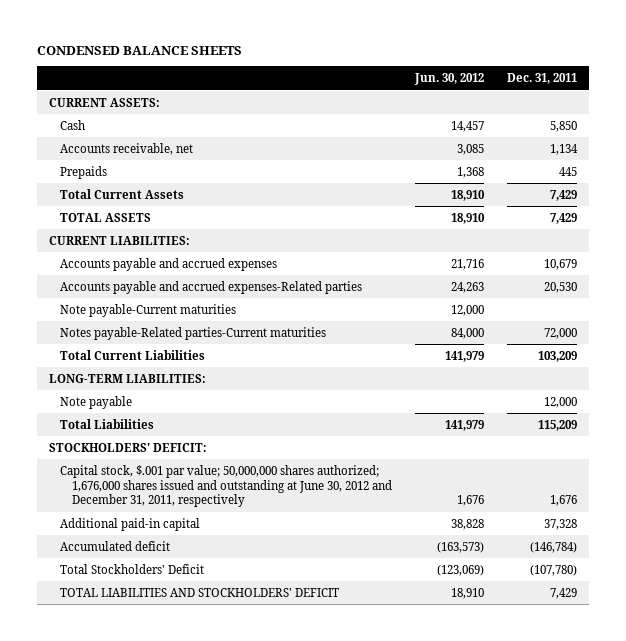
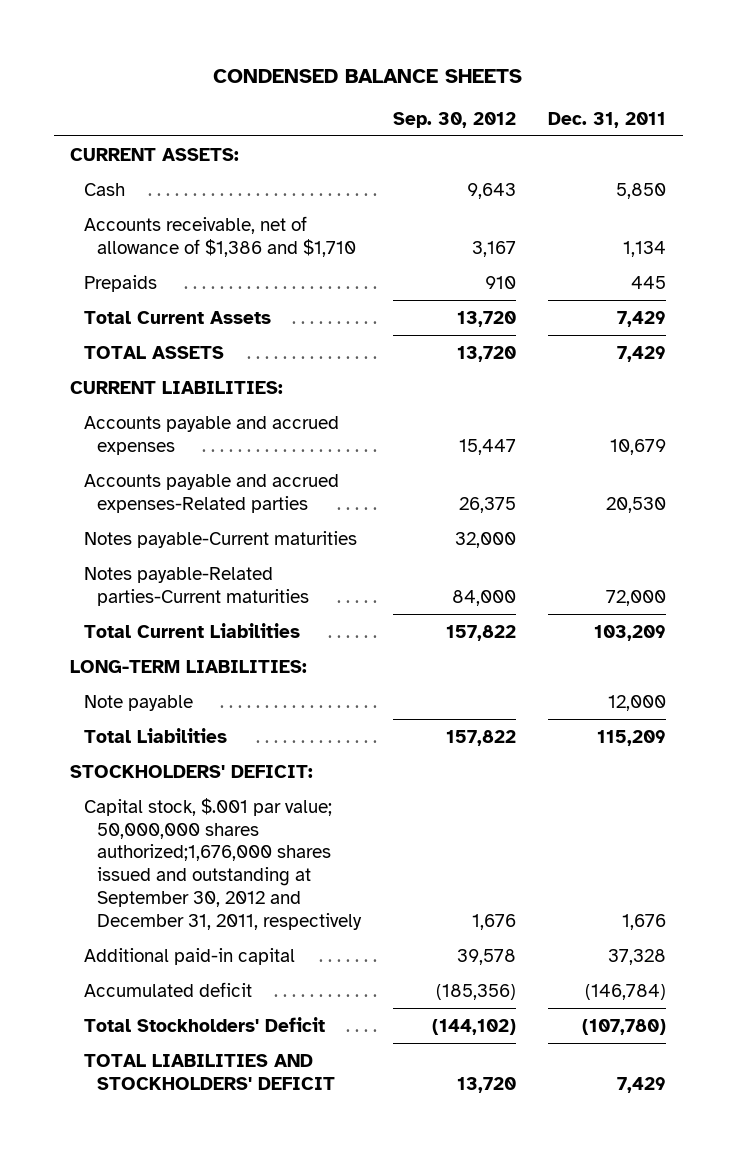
- | Jun. 30, 2012 | Dec. 31, 2011
+ | Sep. 30, 2012 | Dec. 31, 2011
- Accounts receivable, net | 3,085 | 1,134
+ Accounts receivable, net of allowance of $1,386 and $1,710 | 3,167 | 1,134
- Note payable-Current maturities | 12,000 |
+ Notes payable-Current maturities | 32,000 |
- Capital stock, $.001 par value; 50,000,000 shares authorized; 1,676,000 shares issued and outstanding at June 30, 2012 and December 31, 2011, respectively | 1,676 | 1,676
+ Capital stock, $.001 par value; 50,000,000 shares authorized;1,676,000 shares issued and outstanding at September 30, 2012 and December 31, 2011, respectively | 1,676 | 1,676

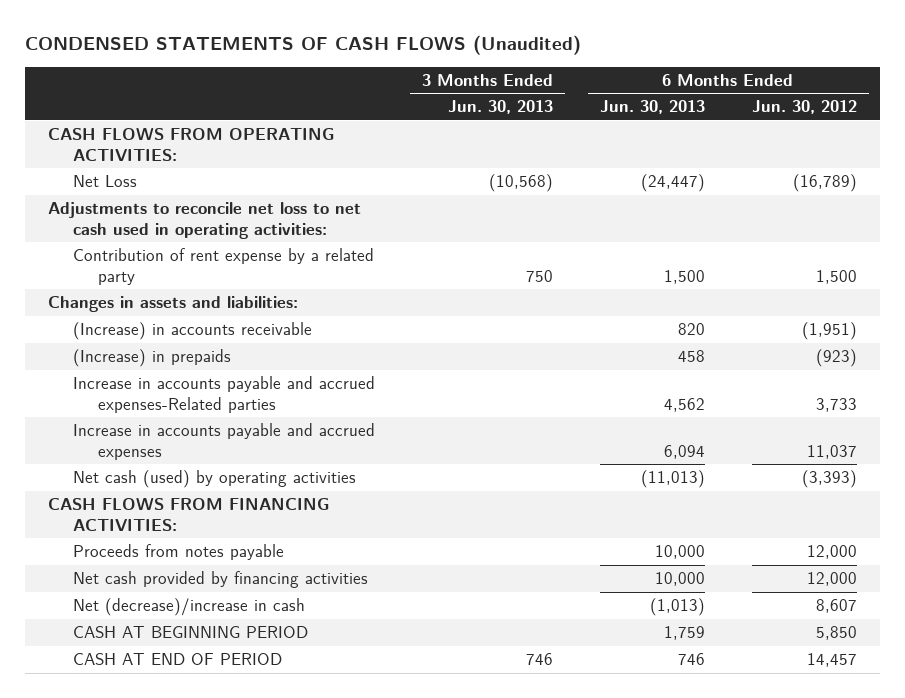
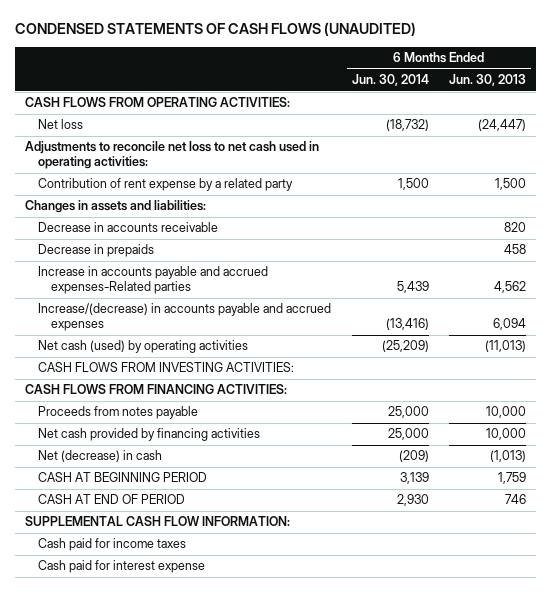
- CONDENSED STATEMENTS OF CASH FLOWS (Unaudited)
+ CONDENSED STATEMENTS OF CASH FLOWS (UNAUDITED)
- | 3 Months Ended Jun. 30, 2013 | 6 Months Ended Jun. 30, 2013 | 6 Months Ended Jun. 30, 2012
+ | 6 Months Ended Jun. 30, 2014 | 6 Months Ended Jun. 30, 2013
- Net Loss | (10,568) | (24,447) | (16,789)
+ Net loss | (18,732) | (24,447)
- (Increase) in accounts receivable | | 820 | (1,951)
- (Increase) in prepaids | | 458 | (923)
+ Decrease in accounts receivable | | 820
+ Decrease in prepaids | | 458
- Increase in accounts payable and accrued expenses | | 6,094 | 11,037
+ Increase/(decrease) in accounts payable and accrued expenses | (13,416) | 6,094
+ CASH FLOWS FROM INVESTING ACTIVITIES:
- Net (decrease)/increase in cash | | (1,013) | 8,607
+ Net (decrease) in cash | (209) | (1,013)
+ SUPPLEMENTAL CASH FLOW INFORMATION:
+ Cash paid for income taxes
+ Cash paid for interest expense

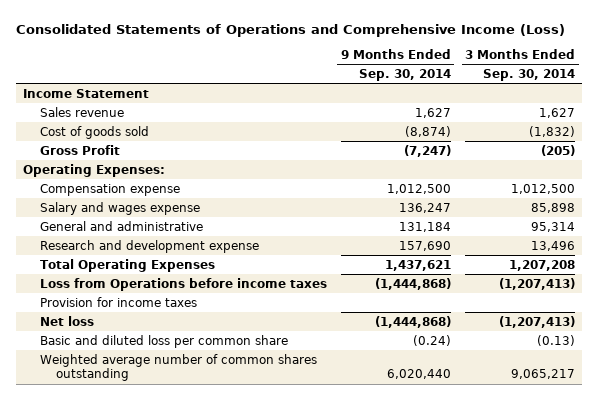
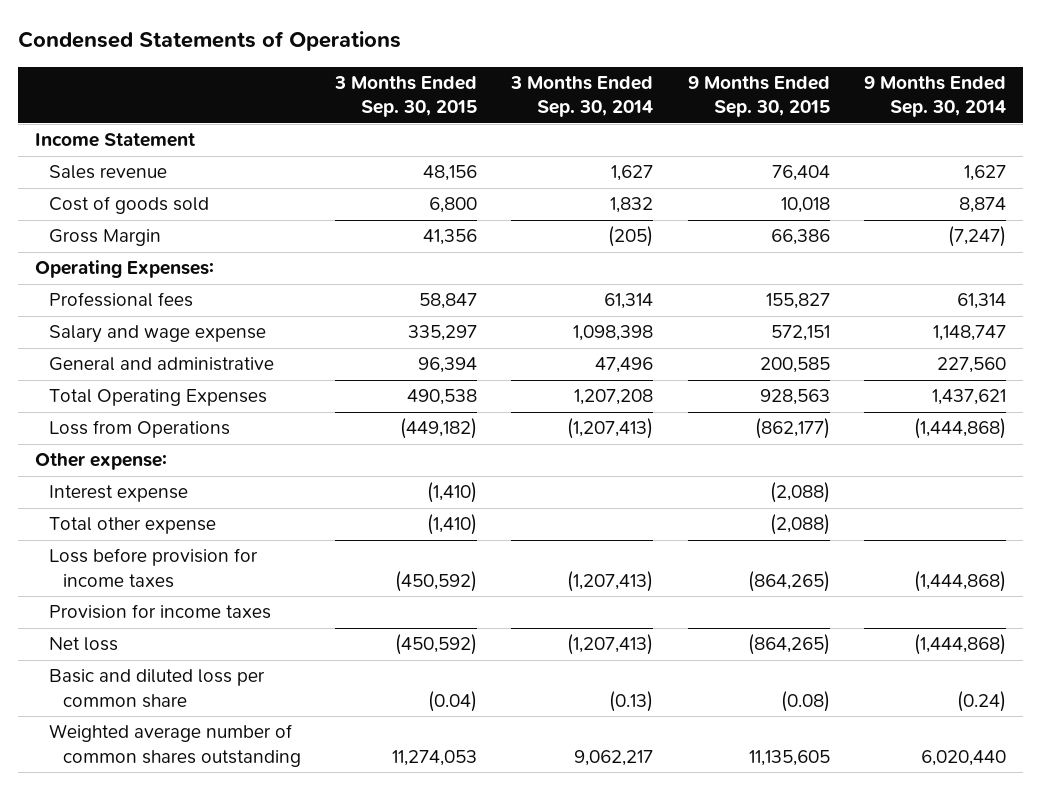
- Consolidated Statements of Operations and Comprehensive Income (Loss)
+ Condensed Statements of Operations
- | 9 Months Ended Sep. 30, 2014 | 3 Months Ended Sep. 30, 2014
+ | 3 Months Ended Sep. 30, 2015 | 3 Months Ended Sep. 30, 2014 | 9 Months Ended Sep. 30, 2015 | 9 Months Ended Sep. 30, 2014
- Cost of goods sold | (8,874) | (1,832)
- Gross Profit | (7,247) | (205)
+ Cost of goods sold | 6,800 | 1,832 | 10,018 | 8,874
+ Gross Margin | 41,356 | (205) | 66,386 | (7,247)
- Compensation expense | 1,012,500 | 1,012,500
- Salary and wages expense | 136,247 | 85,898
- General and administrative | 131,184 | 95,314
- Research and development expense | 157,690 | 13,496
+ Professional fees | 58,847 | 61,314 | 155,827 | 61,314
+ Salary and wage expense | 335,297 | 1,098,398 | 572,151 | 1,148,747
+ General and administrative | 96,394 | 47,496 | 200,585 | 227,560
- Loss from Operations before income taxes | (1,444,868) | (1,207,413)
+ Loss from Operations | (449,182) | (1,207,413) | (862,177) | (1,444,868)
+ Other expense:
+ Interest expense | (1,410) | | (2,088) |
+ Total other expense | (1,410) | | (2,088) |
+ Loss before provision for income taxes | (450,592) | (1,207,413) | (864,265) | (1,444,868)
- Weighted average number of common shares outstanding | 6,020,440 | 9,065,217
+ Weighted average number of common shares outstanding | 11,274,053 | 9,062,217 | 11,135,605 | 6,020,440

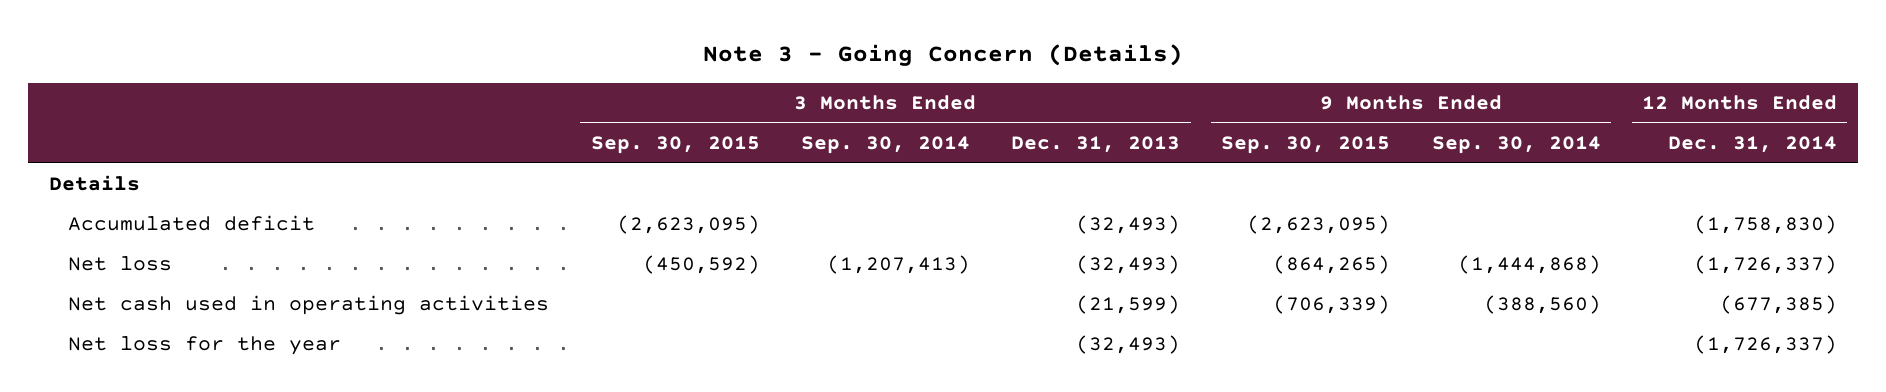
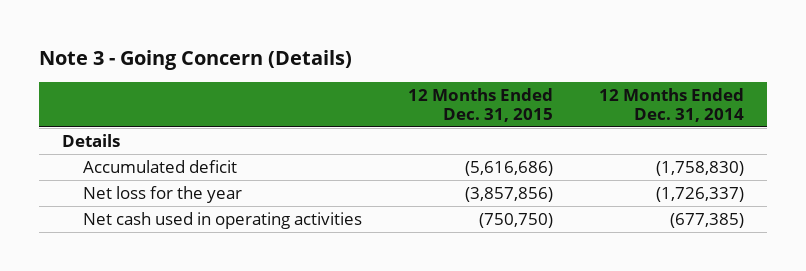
- | 3 Months Ended Sep. 30, 2015 | 3 Months Ended Sep. 30, 2014 | 3 Months Ended Dec. 31, 2013 | 9 Months Ended Sep. 30, 2015 | 9 Months Ended Sep. 30, 2014 | 12 Months Ended Dec. 31, 2014
+ | 12 Months Ended Dec. 31, 2015 | 12 Months Ended Dec. 31, 2014
- Net loss | (450,592) | (1,207,413) | (32,493) | (864,265) | (1,444,868) | (1,726,337)
moved down: Net cash used in operating activities | (750,750) | (677,385)

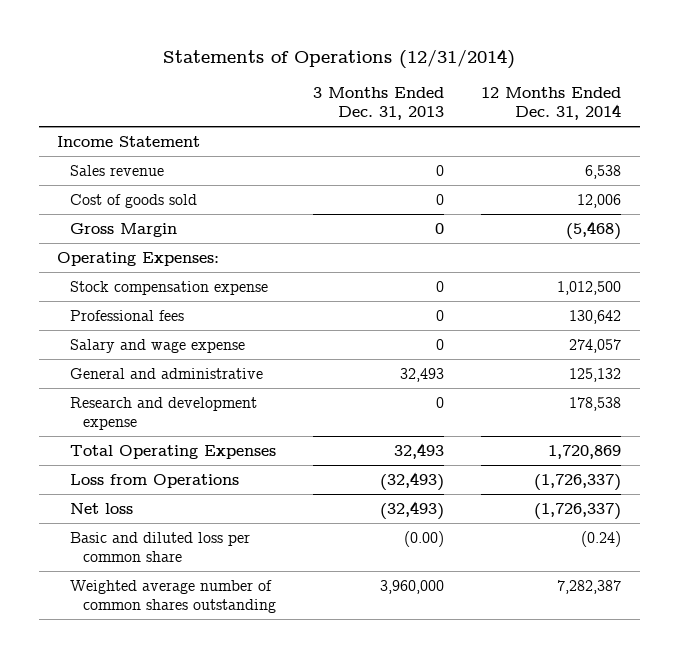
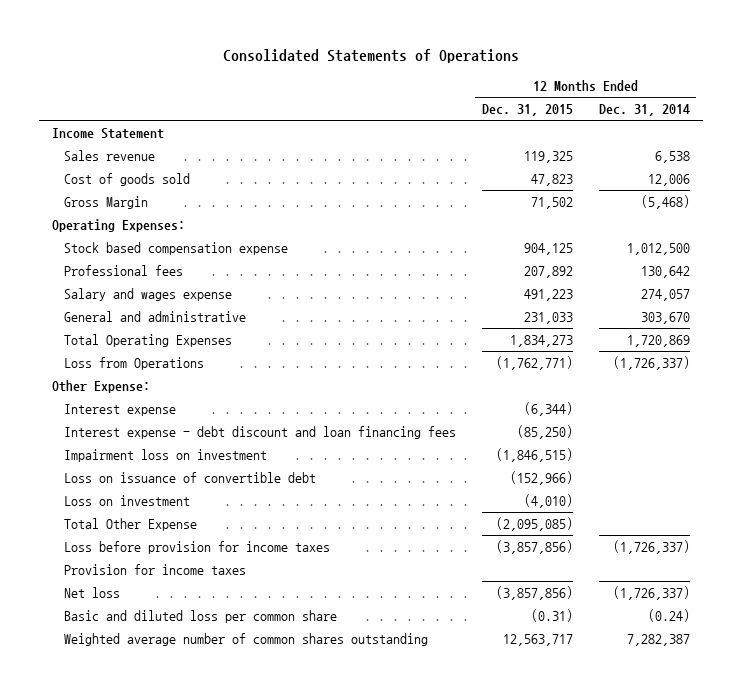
- Statements of Operations (12/31/2014)
+ Consolidated Statements of Operations
- | 3 Months Ended Dec. 31, 2013 | 12 Months Ended Dec. 31, 2014
+ | 12 Months Ended Dec. 31, 2015 | 12 Months Ended Dec. 31, 2014
- Stock compensation expense | 0 | 1,012,500
+ Stock based compensation expense | 904,125 | 1,012,500
- Salary and wage expense | 0 | 274,057
- General and administrative | 32,493 | 125,132
- Research and development expense | 0 | 178,538
+ Salary and wages expense | 491,223 | 274,057
+ General and administrative | 231,033 | 303,670
+ Other Expense:
+ Interest expense | (6,344) |
+ Interest expense - debt discount and loan financing fees | (85,250) |
+ Impairment loss on investment | (1,846,515) |
+ Loss on issuance of convertible debt | (152,966) |
+ Loss on investment | (4,010) |
+ Total Other Expense | (2,095,085) |
+ Loss before provision for income taxes | (3,857,856) | (1,726,337)
+ Provision for income taxes

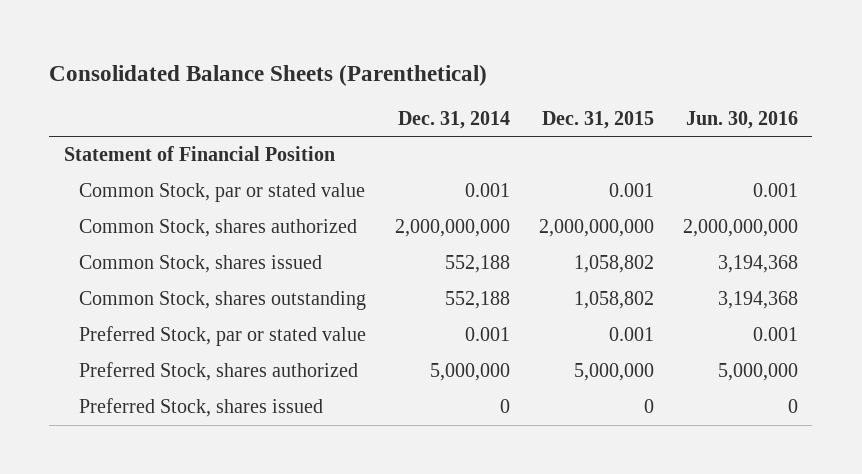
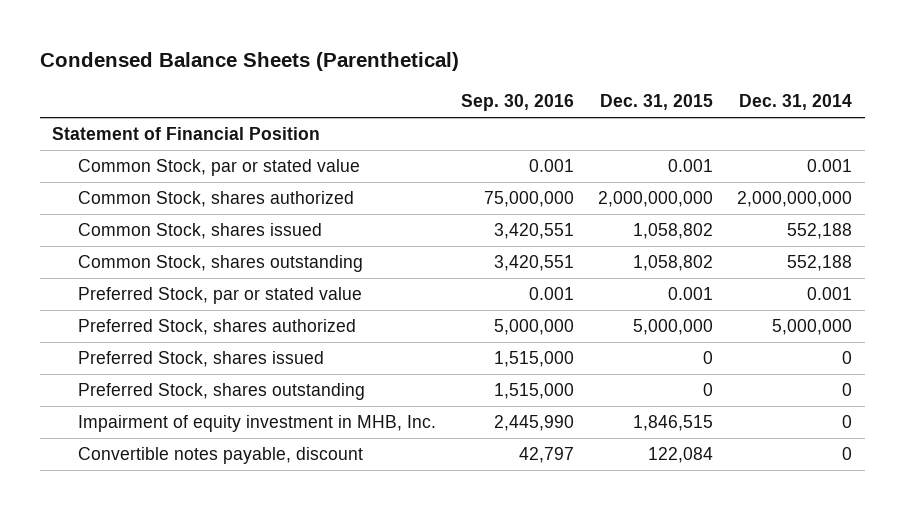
- Consolidated Balance Sheets (Parenthetical)
+ Condensed Balance Sheets (Parenthetical)
- | Dec. 31, 2014 | Dec. 31, 2015 | Jun. 30, 2016
+ | Sep. 30, 2016 | Dec. 31, 2015 | Dec. 31, 2014
+ Preferred Stock, shares outstanding | 1,515,000 | 0 | 0
+ Impairment of equity investment in MHB, Inc. | 2,445,990 | 1,846,515 | 0
+ Convertible notes payable, discount | 42,797 | 122,084 | 0

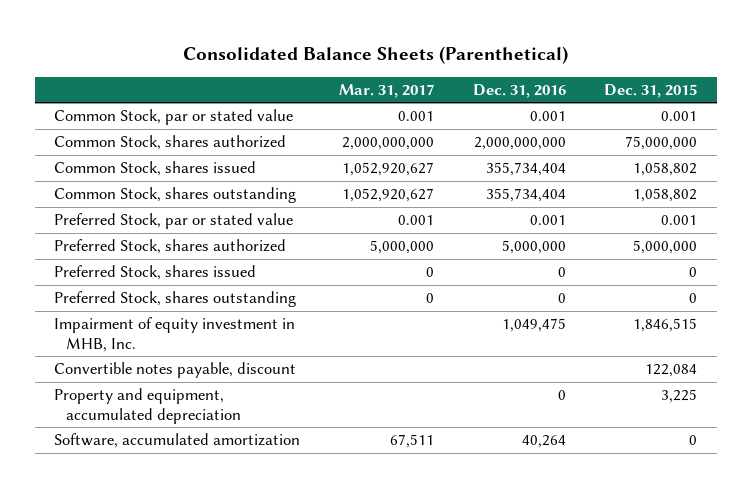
- Condensed Balance Sheets (Parenthetical)
+ Consolidated Balance Sheets (Parenthetical)
- | Sep. 30, 2016 | Dec. 31, 2015 | Dec. 31, 2014
+ | Mar. 31, 2017 | Dec. 31, 2016 | Dec. 31, 2015
- Statement of Financial Position
- Common Stock, shares authorized | 75,000,000 | 2,000,000,000 | 2,000,000,000
+ Common Stock, shares authorized | 2,000,000,000 | 2,000,000,000 | 75,000,000
+ Property and equipment, accumulated depreciation | | 0 | 3,225
+ Software, accumulated amortization | 67,511 | 40,264 | 0

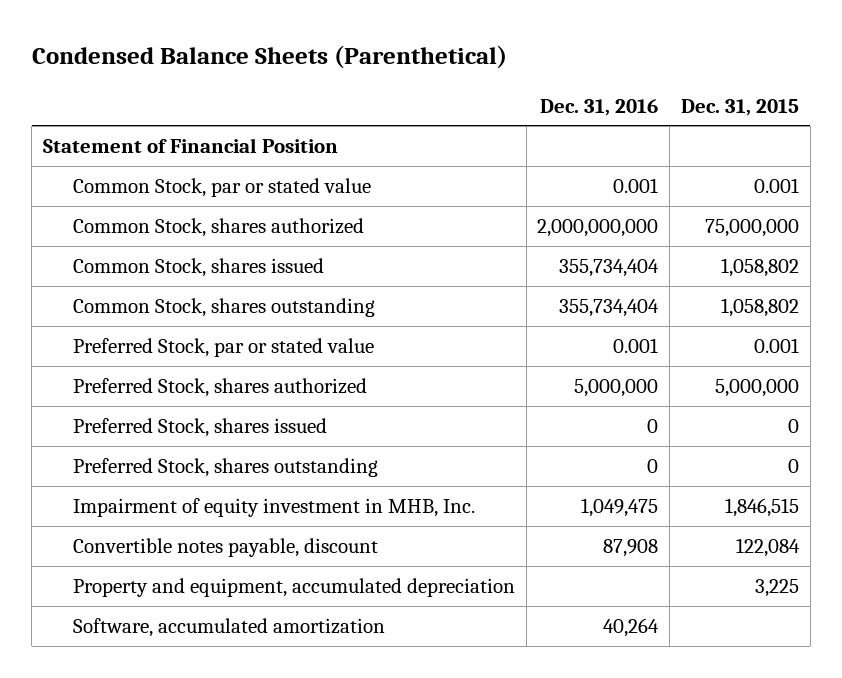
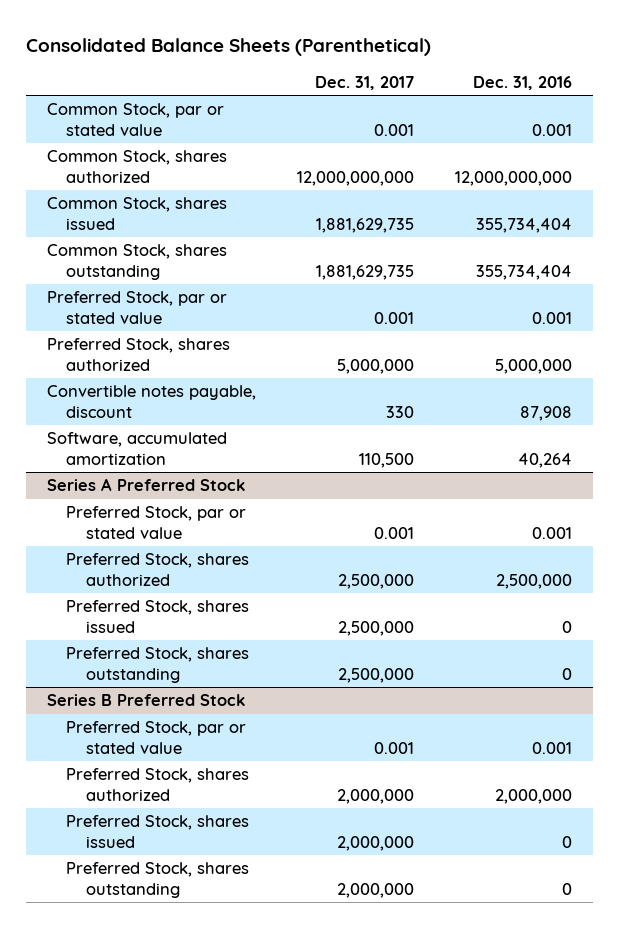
- Condensed Balance Sheets (Parenthetical)
+ Consolidated Balance Sheets (Parenthetical)
- | Dec. 31, 2016 | Dec. 31, 2015
+ | Dec. 31, 2017 | Dec. 31, 2016
- Statement of Financial Position
- Common Stock, shares authorized | 2,000,000,000 | 75,000,000
+ Common Stock, shares authorized | 12,000,000,000 | 12,000,000,000
- Preferred Stock, shares issued | 0 | 0
- Preferred Stock, shares outstanding | 0 | 0
- Impairment of equity investment in MHB, Inc. | 1,049,475 | 1,846,515
- Property and equipment, accumulated depreciation | | 3,225
+ Series A Preferred Stock
+ Preferred Stock, par or stated value | 0.001 | 0.001
+ Preferred Stock, shares authorized | 2,500,000 | 2,500,000
+ Preferred Stock, shares issued | 2,500,000 | 0
+ Preferred Stock, shares outstanding | 2,500,000 | 0
+ Series B Preferred Stock
+ Preferred Stock, par or stated value | 0.001 | 0.001
+ Preferred Stock, shares authorized | 2,000,000 | 2,000,000
+ Preferred Stock, shares issued | 2,000,000 | 0
+ Preferred Stock, shares outstanding | 2,000,000 | 0

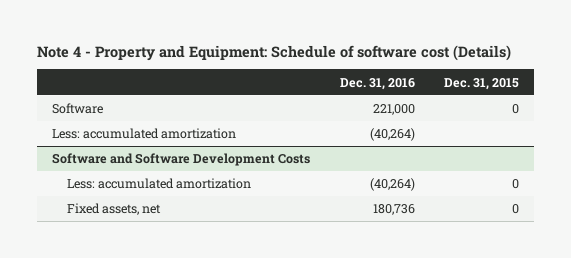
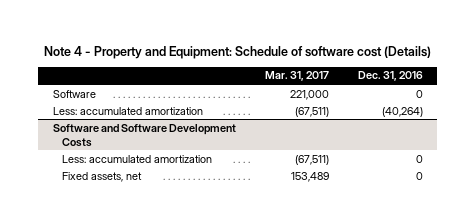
- | Dec. 31, 2016 | Dec. 31, 2015
+ | Mar. 31, 2017 | Dec. 31, 2016
- Software | 221,000 | 0
+ Software | 221,000 | 0
@ Software and Software Development Costs
- Less: accumulated amortization | (40,264) | 0
- Fixed assets, net | 180,736 | 0
+ Less: accumulated amortization | (67,511) | 0
+ Fixed assets, net | 153,489 | 0

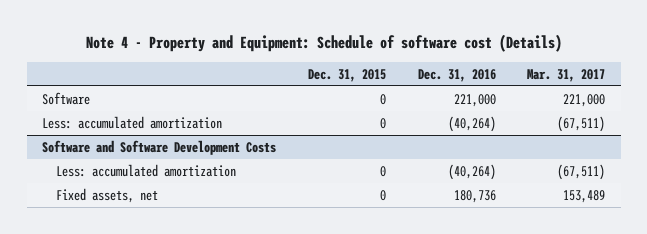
- | Mar. 31, 2017 | Dec. 31, 2016
+ | Dec. 31, 2015 | Dec. 31, 2016 | Mar. 31, 2017
- Software | 221,000 | 0
+ Software | 0 | 221,000 | 221,000
@ Software and Software Development Costs
- Less: accumulated amortization | (67,511) | 0
- Fixed assets, net | 153,489 | 0
+ Less: accumulated amortization | 0 | (40,264) | (67,511)
+ Fixed assets, net | 0 | 180,736 | 153,489

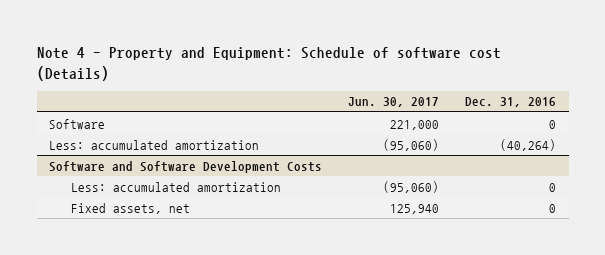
- | Dec. 31, 2015 | Dec. 31, 2016 | Mar. 31, 2017
+ | Jun. 30, 2017 | Dec. 31, 2016
- Software | 0 | 221,000 | 221,000
+ Software | 221,000 | 0
@ Software and Software Development Costs
- Less: accumulated amortization | 0 | (40,264) | (67,511)
- Fixed assets, net | 0 | 180,736 | 153,489
+ Less: accumulated amortization | (95,060) | 0
+ Fixed assets, net | 125,940 | 0

